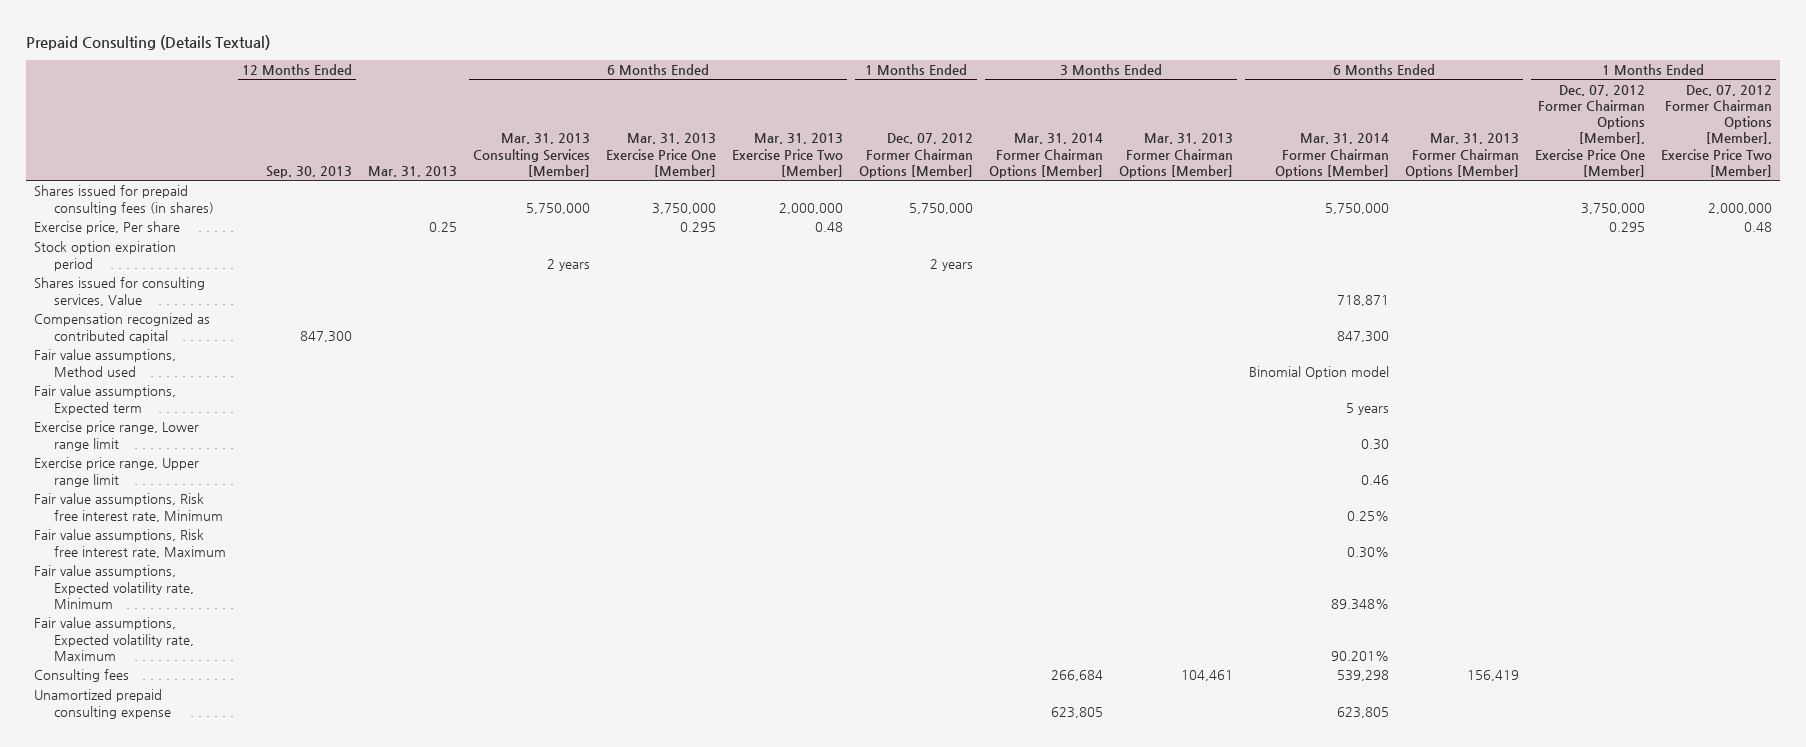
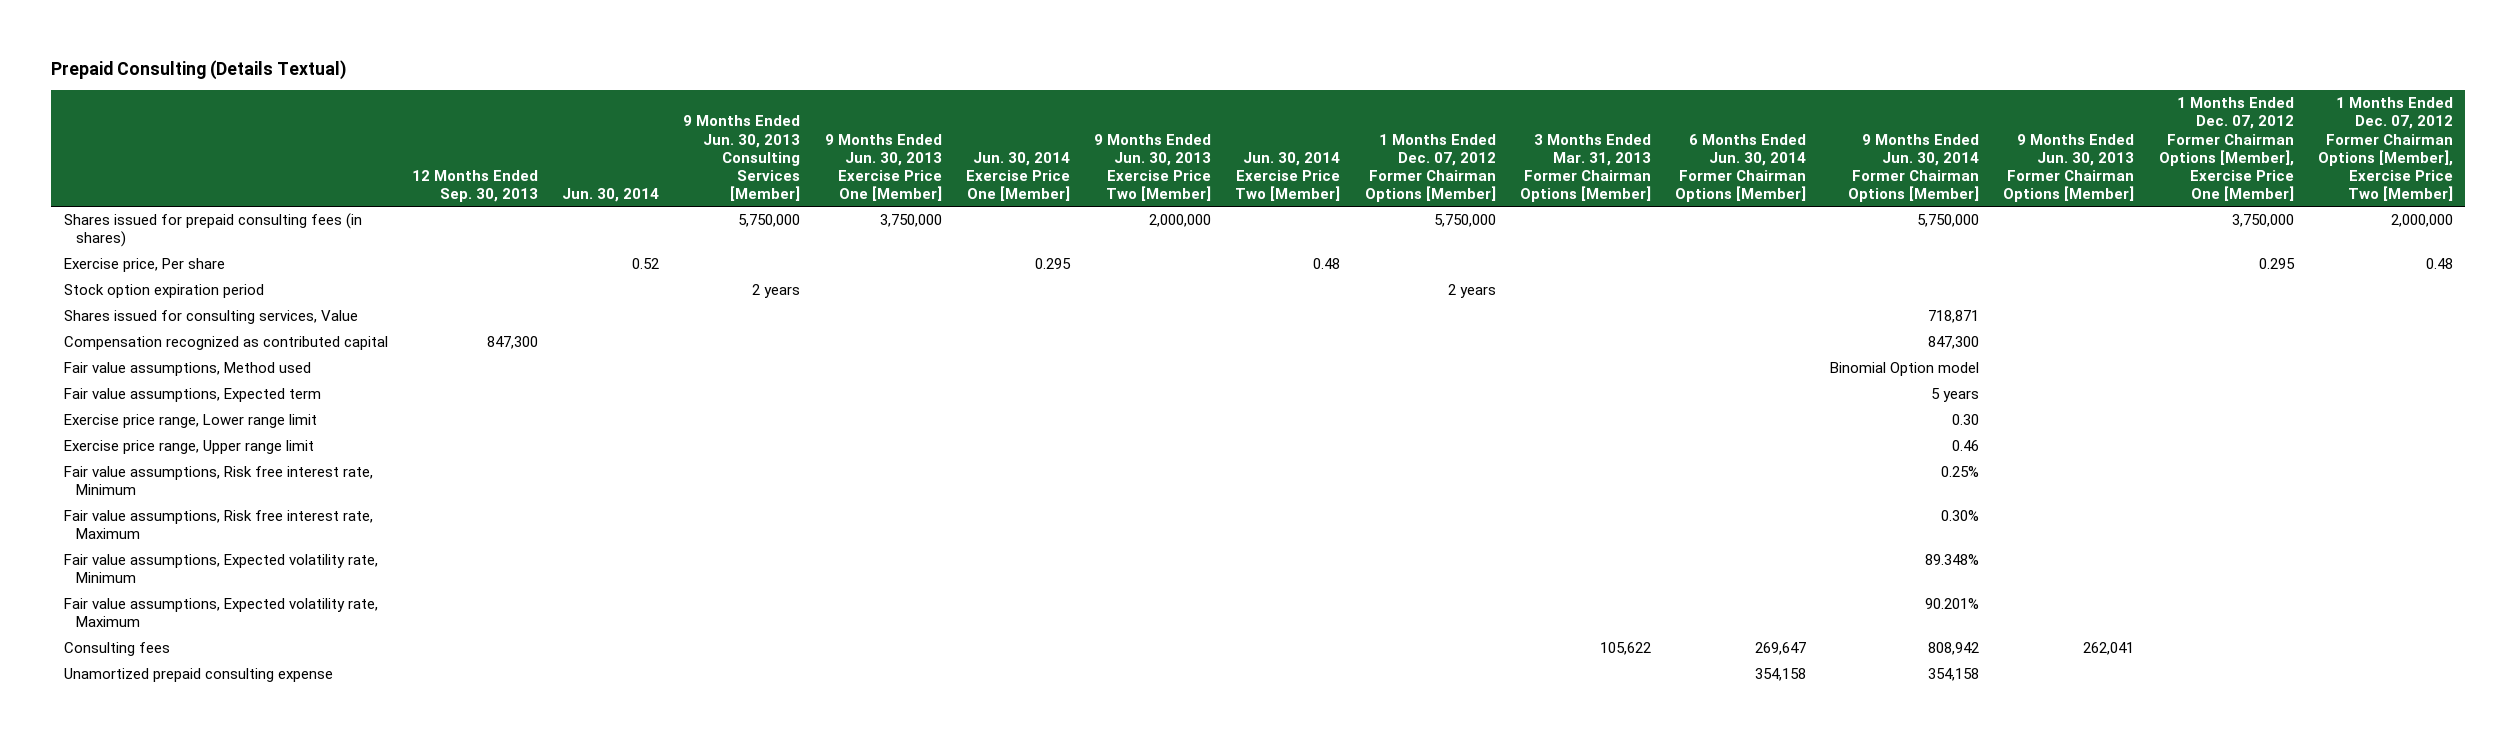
- | 12 Months Ended Sep. 30, 2013 | Mar. 31, 2013 | 6 Months Ended Mar. 31, 2013 Consulting Services [Member] | 6 Months Ended Mar. 31, 2013 Exercise Price One [Member] | 6 Months Ended Mar. 31, 2013 Exercise Price Two [Member] | 1 Months Ended Dec. 07, 2012 Former Chairman Options [Member] | 3 Months Ended Mar. 31, 2014 Former Chairman Options [Member] | 3 Months Ended Mar. 31, 2013 Former Chairman Options [Member] | 6 Months Ended Mar. 31, 2014 Former Chairman Options [Member] | 6 Months Ended Mar. 31, 2013 Former Chairman Options [Member] | 1 Months Ended Dec. 07, 2012 Former Chairman Options [Member], Exercise Price One [Member] | 1 Months Ended Dec. 07, 2012 Former Chairman Options [Member], Exercise Price Two [Member]
+ | 12 Months Ended Sep. 30, 2013 | Jun. 30, 2014 | 9 Months Ended Jun. 30, 2013 Consulting Services [Member] | 9 Months Ended Jun. 30, 2013 Exercise Price One [Member] | Jun. 30, 2014 Exercise Price One [Member] | 9 Months Ended Jun. 30, 2013 Exercise Price Two [Member] | Jun. 30, 2014 Exercise Price Two [Member] | 1 Months Ended Dec. 07, 2012 Former Chairman Options [Member] | 3 Months Ended Mar. 31, 2013 Former Chairman Options [Member] | 6 Months Ended Jun. 30, 2014 Former Chairman Options [Member] | 9 Months Ended Jun. 30, 2014 Former Chairman Options [Member] | 9 Months Ended Jun. 30, 2013 Former Chairman Options [Member] | 1 Months Ended Dec. 07, 2012 Former Chairman Options [Member], Exercise Price One [Member] | 1 Months Ended Dec. 07, 2012 Former Chairman Options [Member], Exercise Price Two [Member]
- Consulting fees | | | | | | | 266,684 | 104,461 | 539,298 | 156,419 | |
+ Consulting fees | | | | | | | | | 105,622 | 269,647 | 808,942 | 262,041 | |

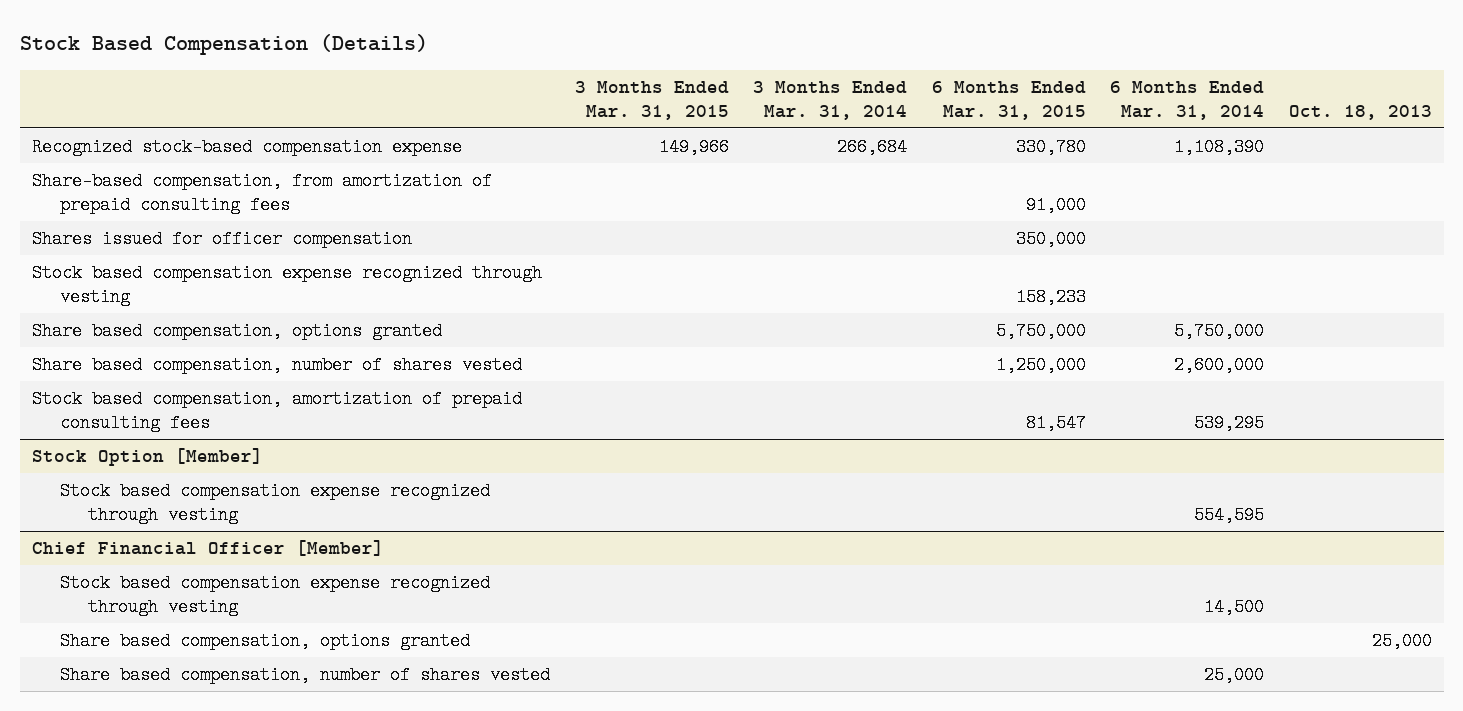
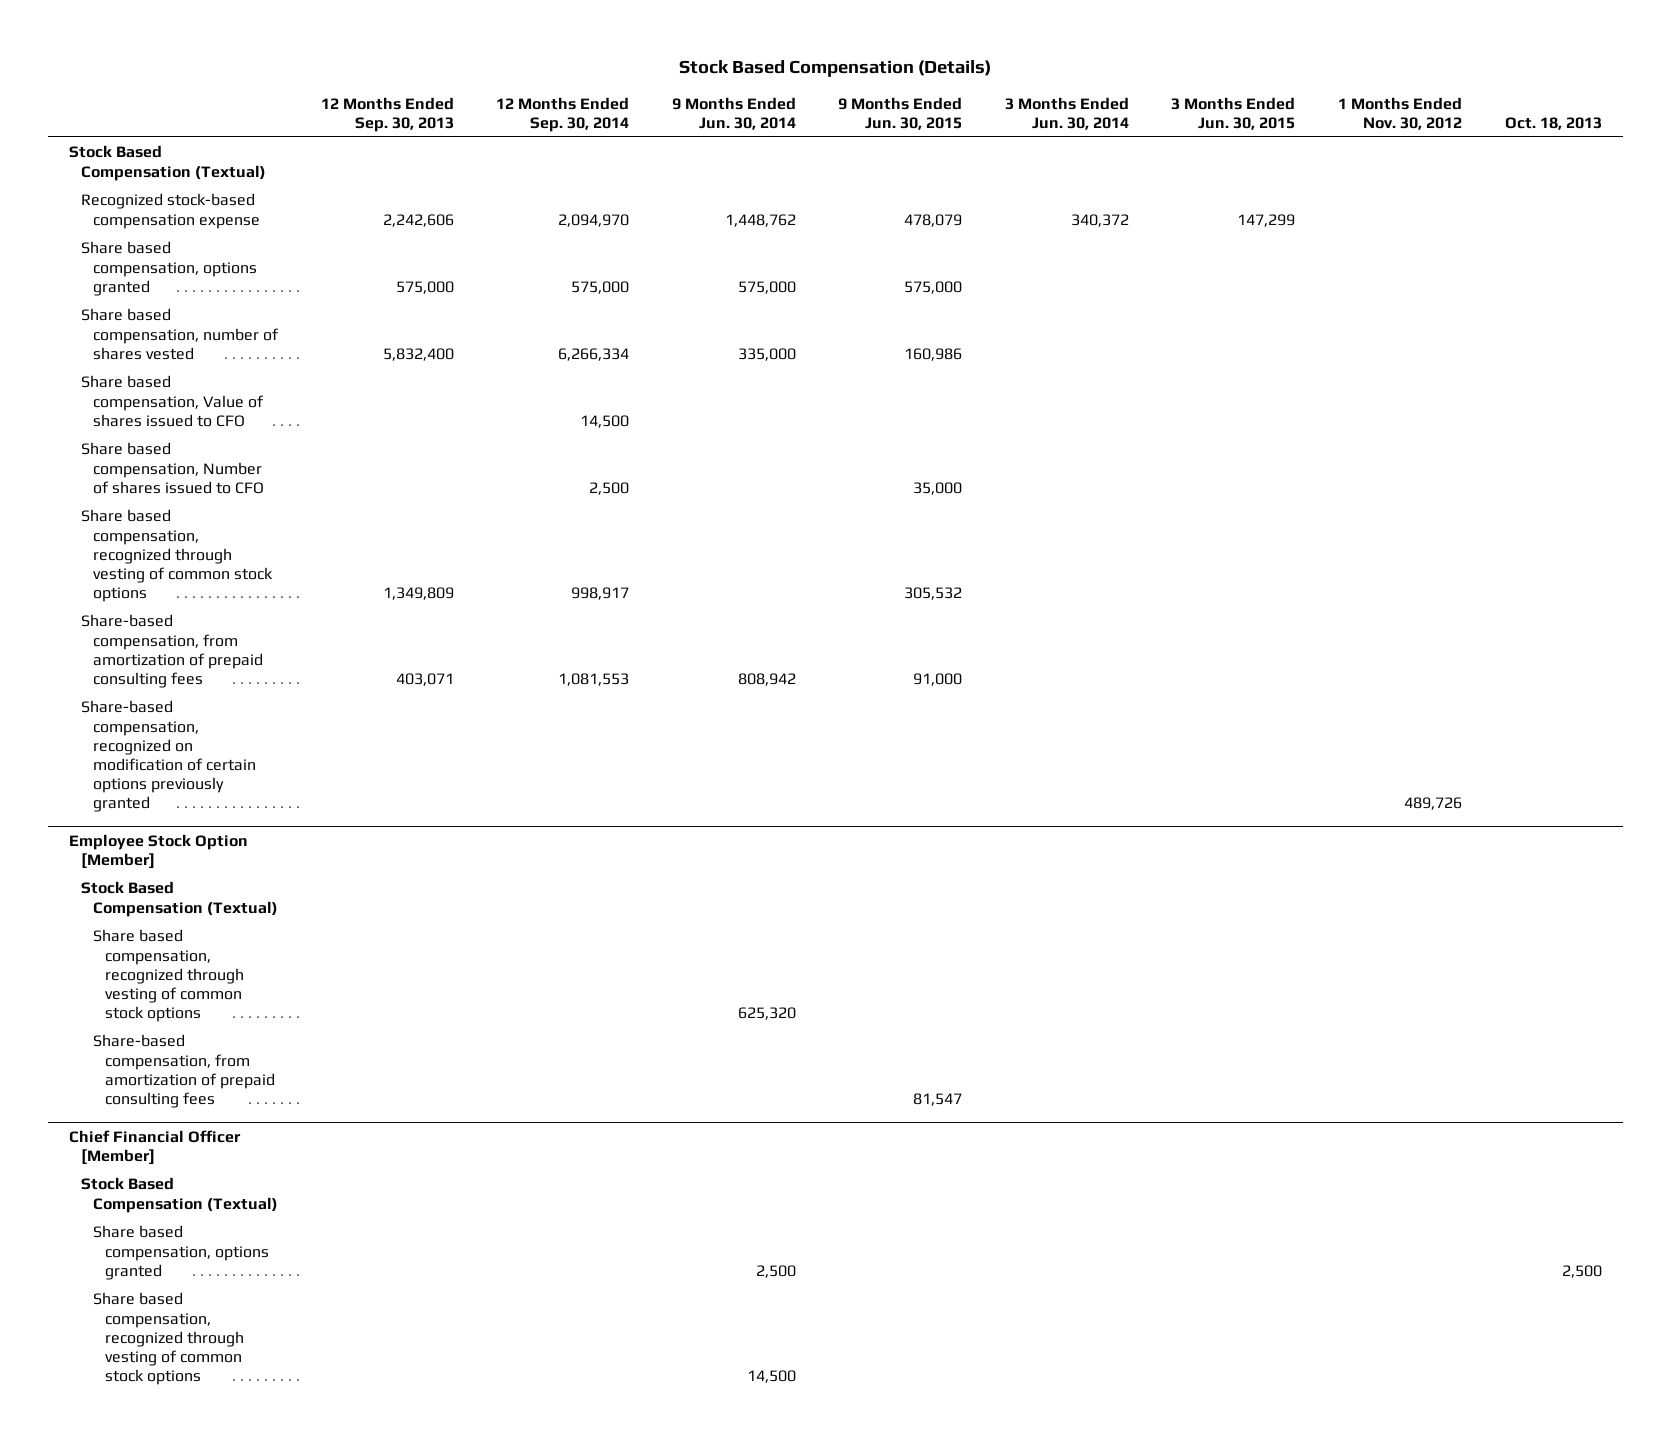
- | 3 Months Ended Mar. 31, 2015 | 3 Months Ended Mar. 31, 2014 | 6 Months Ended Mar. 31, 2015 | 6 Months Ended Mar. 31, 2014 | Oct. 18, 2013
+ | 12 Months Ended Sep. 30, 2013 | 12 Months Ended Sep. 30, 2014 | 9 Months Ended Jun. 30, 2014 | 9 Months Ended Jun. 30, 2015 | 3 Months Ended Jun. 30, 2014 | 3 Months Ended Jun. 30, 2015 | 1 Months Ended Nov. 30, 2012 | Oct. 18, 2013
+ Stock Based Compensation (Textual)
- Shares issued for officer compensation | | | 350,000 | |
- Stock based compensation expense recognized through vesting | | | 158,233 | |
- Stock based compensation, amortization of prepaid consulting fees | | | 81,547 | 539,295 |
- Stock Option [Member]
- Stock based compensation expense recognized through vesting | | | | 554,595 |
+ Share based compensation, Value of shares issued to CFO | | 14,500 | | | | | |
+ Share based compensation, Number of shares issued to CFO | | 2,500 | | 35,000 | | | |
+ Share based compensation, recognized through vesting of common stock options | 1,349,809 | 998,917 | | 305,532 | | | |
moved down: Share-based compensation, from amortization of prepaid consulting fees | 403,071 | 1,081,553 | 808,942 | 91,000 | | | |
+ Share-based compensation, recognized on modification of certain options previously granted | | | | | | | 489,726 |
+ Employee Stock Option [Member]
+ Stock Based Compensation (Textual)
+ Share based compensation, recognized through vesting of common stock options | | | 625,320 | | | | |
+ Share-based compensation, from amortization of prepaid consulting fees | | | | 81,547 | | | |
@ Chief Financial Officer [Member]
- Stock based compensation expense recognized through vesting | | | | 14,500 |
- Share based compensation, options granted | | | | | 25,000
- Share based compensation, number of shares vested | | | | 25,000 |
+ Stock Based Compensation (Textual)
+ Share based compensation, options granted | | | 2,500 | | | | | 2,500
+ Share based compensation, recognized through vesting of common stock options | | | 14,500 | | | | |

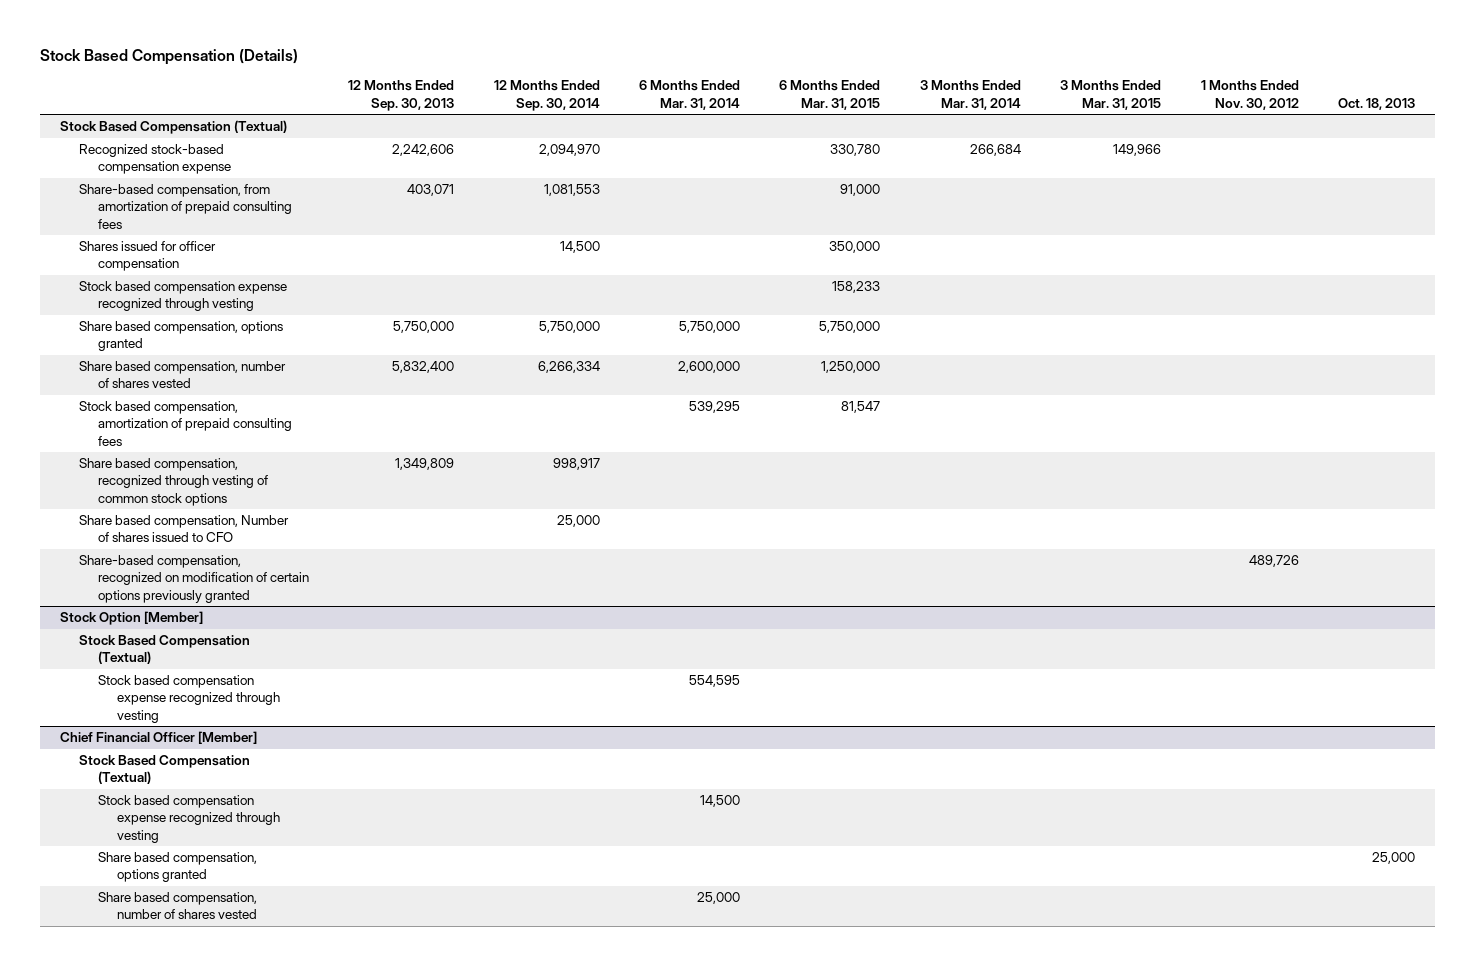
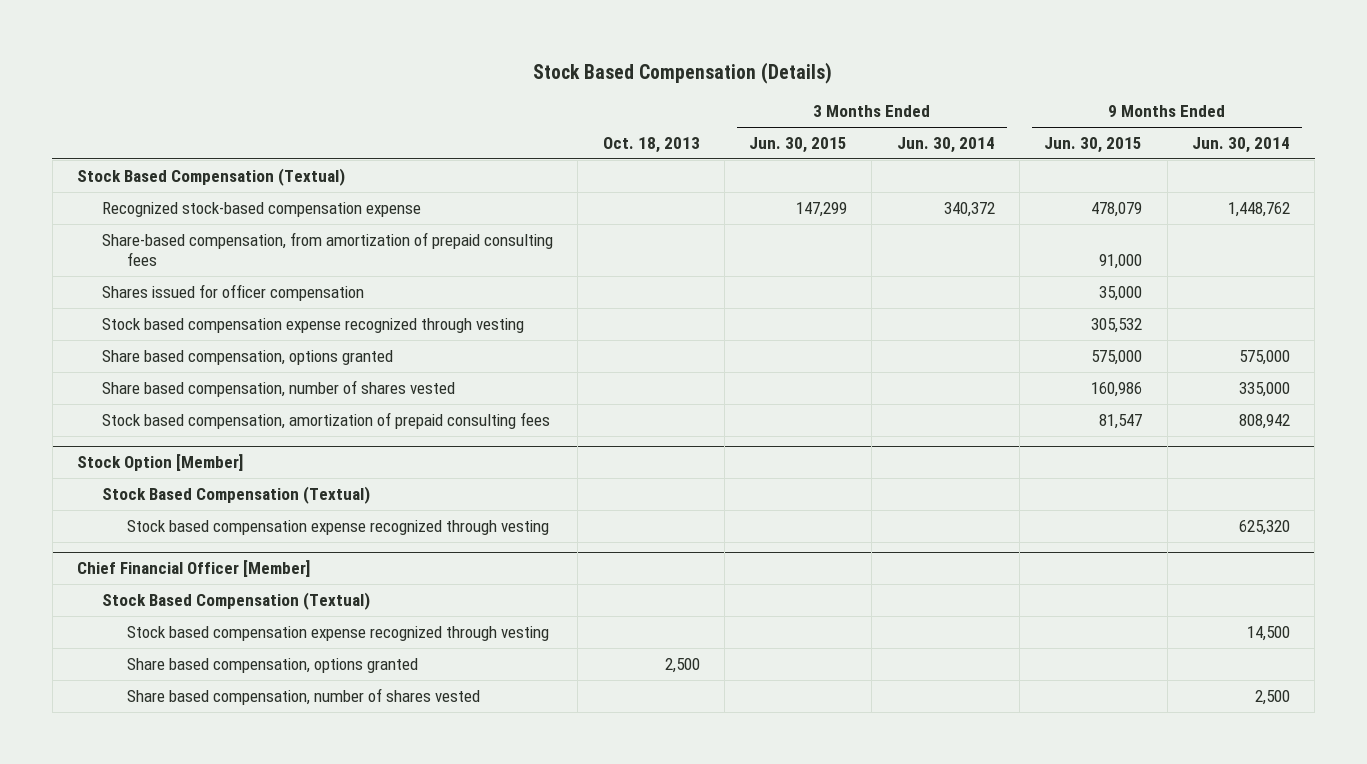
- | 12 Months Ended Sep. 30, 2013 | 12 Months Ended Sep. 30, 2014 | 6 Months Ended Mar. 31, 2014 | 6 Months Ended Mar. 31, 2015 | 3 Months Ended Mar. 31, 2014 | 3 Months Ended Mar. 31, 2015 | 1 Months Ended Nov. 30, 2012 | Oct. 18, 2013
+ | Oct. 18, 2013 | 3 Months Ended Jun. 30, 2015 | 3 Months Ended Jun. 30, 2014 | 9 Months Ended Jun. 30, 2015 | 9 Months Ended Jun. 30, 2014
- Share based compensation, recognized through vesting of common stock options | 1,349,809 | 998,917 | | | | | |
- Share based compensation, Number of shares issued to CFO | | 25,000 | | | | | |
- Share-based compensation, recognized on modification of certain options previously granted | | | | | | | 489,726 |
@ Chief Financial Officer [Member]
- Share based compensation, options granted | | | | | | | | 25,000
+ Share based compensation, options granted | 2,500 | | | |

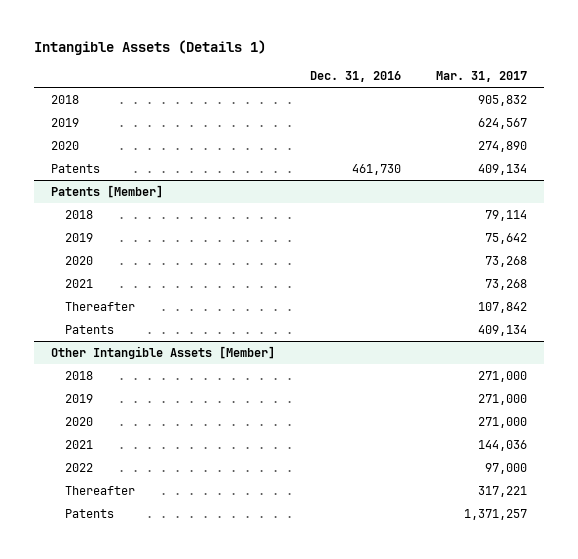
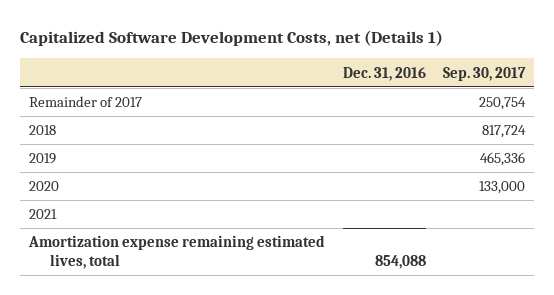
- Intangible Assets (Details 1)
+ Capitalized Software Development Costs, net (Details 1)
- | Dec. 31, 2016 | Mar. 31, 2017
+ | Dec. 31, 2016 | Sep. 30, 2017
+ Remainder of 2017 | | 250,754
- Patents | 461,730 | 409,134
- Patents [Member]
- 2018 | | 79,114
- 2019 | | 75,642
- 2020 | | 73,268
- 2021 | | 73,268
- Thereafter | | 107,842
- Patents | | 409,134
- Other Intangible Assets [Member]
- 2018 | | 271,000
- 2019 | | 271,000
- 2020 | | 271,000
- 2021 | | 144,036
- 2022 | | 97,000
- Thereafter | | 317,221
- Patents | | 1,371,257
+ 2021
+ Amortization expense remaining estimated lives, total | 854,088 |

